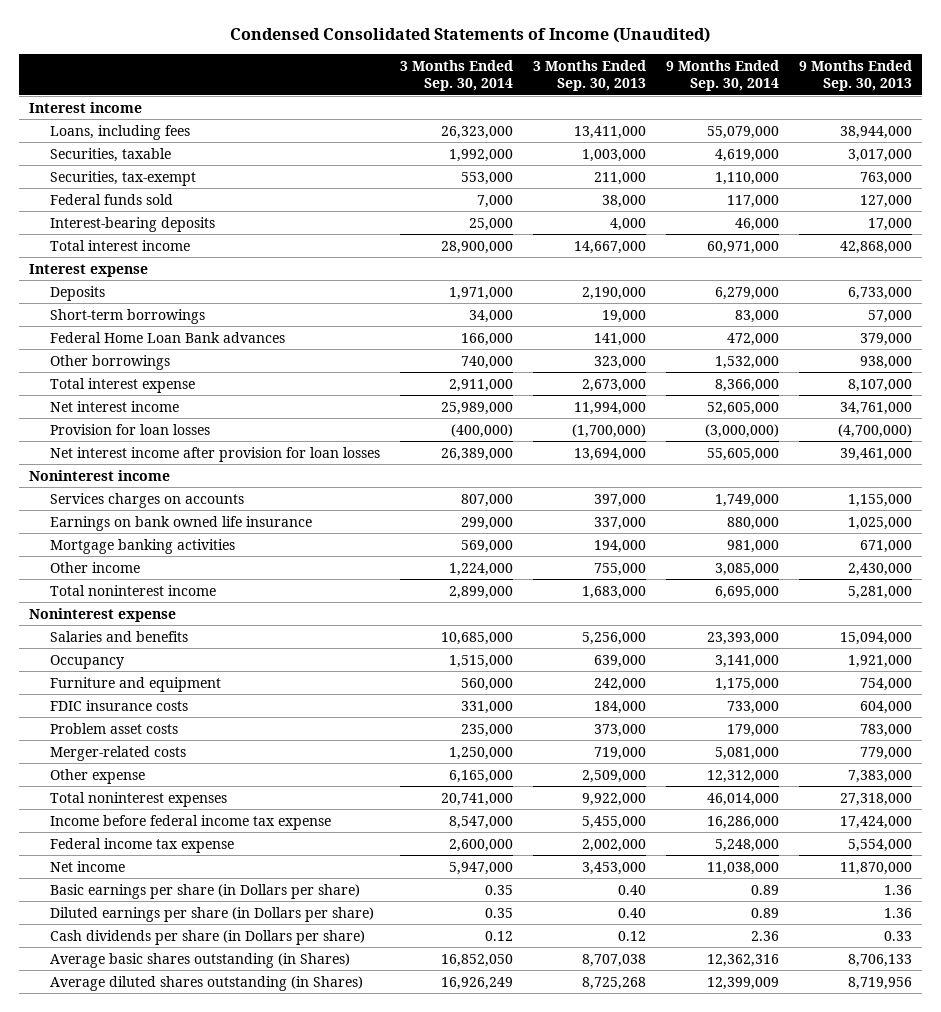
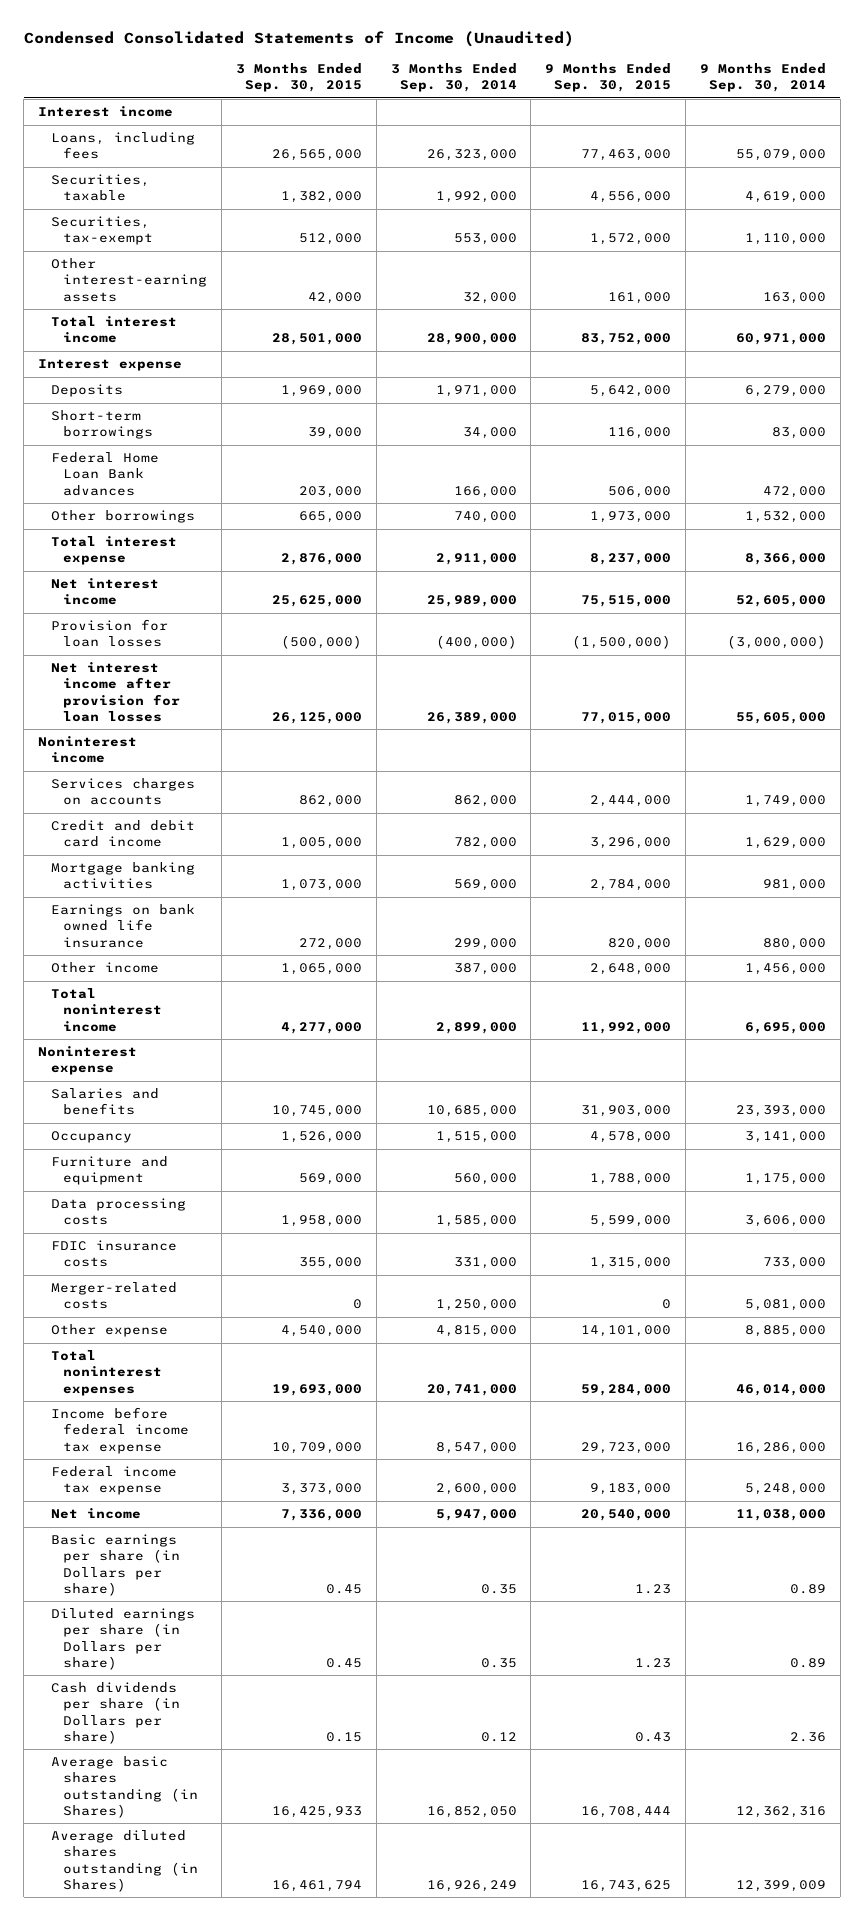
- | 3 Months Ended Sep. 30, 2014 | 3 Months Ended Sep. 30, 2013 | 9 Months Ended Sep. 30, 2014 | 9 Months Ended Sep. 30, 2013
+ | 3 Months Ended Sep. 30, 2015 | 3 Months Ended Sep. 30, 2014 | 9 Months Ended Sep. 30, 2015 | 9 Months Ended Sep. 30, 2014
- Federal funds sold | 7,000 | 38,000 | 117,000 | 127,000
- Interest-bearing deposits | 25,000 | 4,000 | 46,000 | 17,000
+ Other interest-earning assets | 42,000 | 32,000 | 161,000 | 163,000
- Services charges on accounts | 807,000 | 397,000 | 1,749,000 | 1,155,000
+ Services charges on accounts | 862,000 | 862,000 | 2,444,000 | 1,749,000
+ Credit and debit card income | 1,005,000 | 782,000 | 3,296,000 | 1,629,000
- Other income | 1,224,000 | 755,000 | 3,085,000 | 2,430,000
moved down: Earnings on bank owned life insurance | 272,000 | 299,000 | 820,000 | 880,000
+ Other income | 1,065,000 | 387,000 | 2,648,000 | 1,456,000
+ Data processing costs | 1,958,000 | 1,585,000 | 5,599,000 | 3,606,000
- Problem asset costs | 235,000 | 373,000 | 179,000 | 783,000
- Other expense | 6,165,000 | 2,509,000 | 12,312,000 | 7,383,000
+ Other expense | 4,540,000 | 4,815,000 | 14,101,000 | 8,885,000

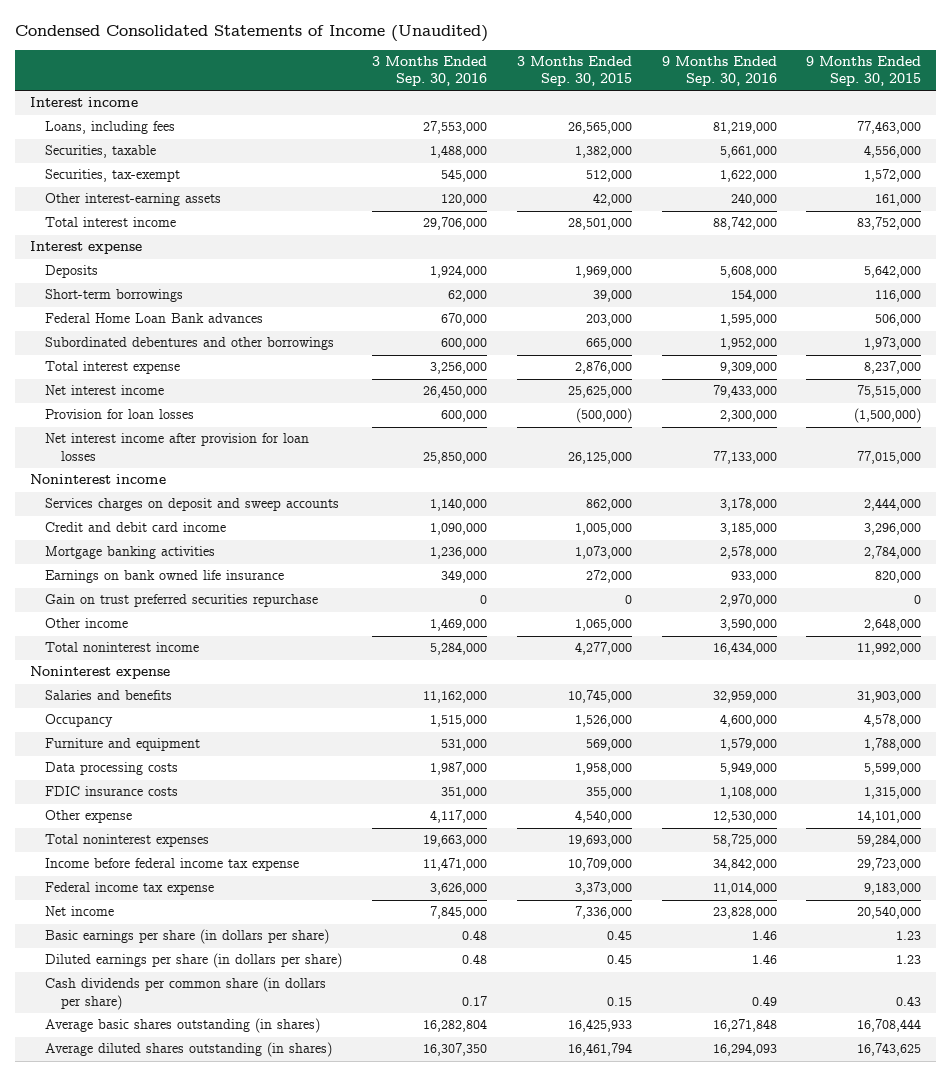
- | 3 Months Ended Sep. 30, 2015 | 3 Months Ended Sep. 30, 2014 | 9 Months Ended Sep. 30, 2015 | 9 Months Ended Sep. 30, 2014
+ | 3 Months Ended Sep. 30, 2016 | 3 Months Ended Sep. 30, 2015 | 9 Months Ended Sep. 30, 2016 | 9 Months Ended Sep. 30, 2015
- Other borrowings | 665,000 | 740,000 | 1,973,000 | 1,532,000
+ Subordinated debentures and other borrowings | 600,000 | 665,000 | 1,952,000 | 1,973,000
- Services charges on accounts | 862,000 | 862,000 | 2,444,000 | 1,749,000
+ Services charges on deposit and sweep accounts | 1,140,000 | 862,000 | 3,178,000 | 2,444,000
+ Gain on trust preferred securities repurchase | 0 | 0 | 2,970,000 | 0
- Merger-related costs | 0 | 1,250,000 | 0 | 5,081,000
- Basic earnings per share (in Dollars per share) | 0.45 | 0.35 | 1.23 | 0.89
- Diluted earnings per share (in Dollars per share) | 0.45 | 0.35 | 1.23 | 0.89
- Cash dividends per share (in Dollars per share) | 0.15 | 0.12 | 0.43 | 2.36
- Average basic shares outstanding (in Shares) | 16,425,933 | 16,852,050 | 16,708,444 | 12,362,316
- Average diluted shares outstanding (in Shares) | 16,461,794 | 16,926,249 | 16,743,625 | 12,399,009
+ Basic earnings per share (in dollars per share) | 0.48 | 0.45 | 1.46 | 1.23
+ Diluted earnings per share (in dollars per share) | 0.48 | 0.45 | 1.46 | 1.23
+ Cash dividends per common share (in dollars per share) | 0.17 | 0.15 | 0.49 | 0.43
+ Average basic shares outstanding (in shares) | 16,282,804 | 16,425,933 | 16,271,848 | 16,708,444
+ Average diluted shares outstanding (in shares) | 16,307,350 | 16,461,794 | 16,294,093 | 16,743,625

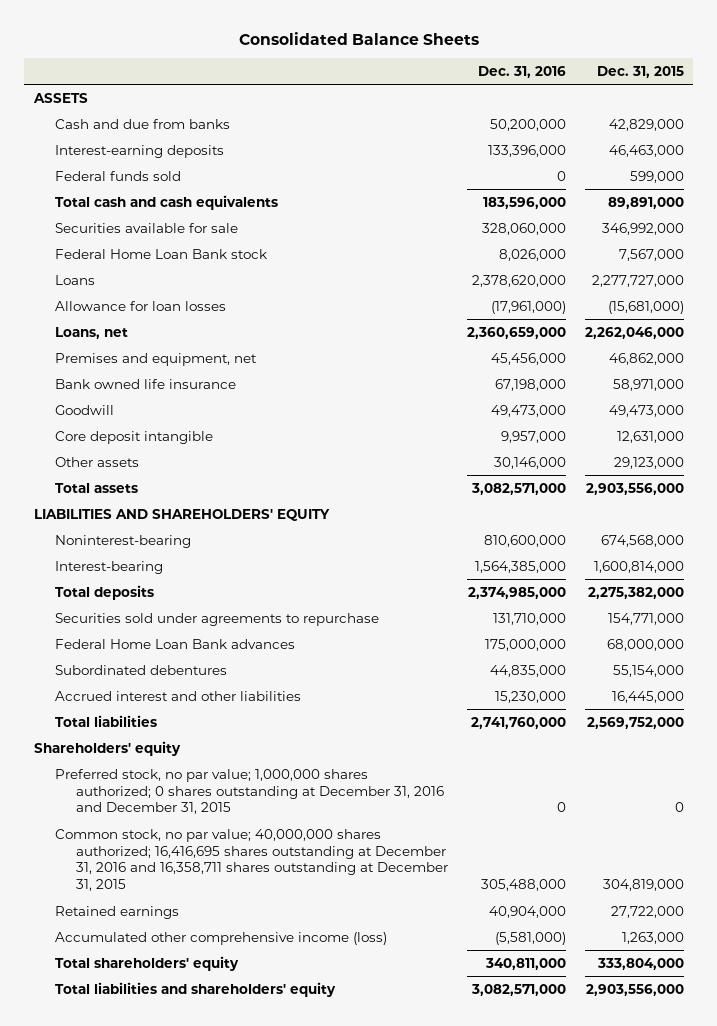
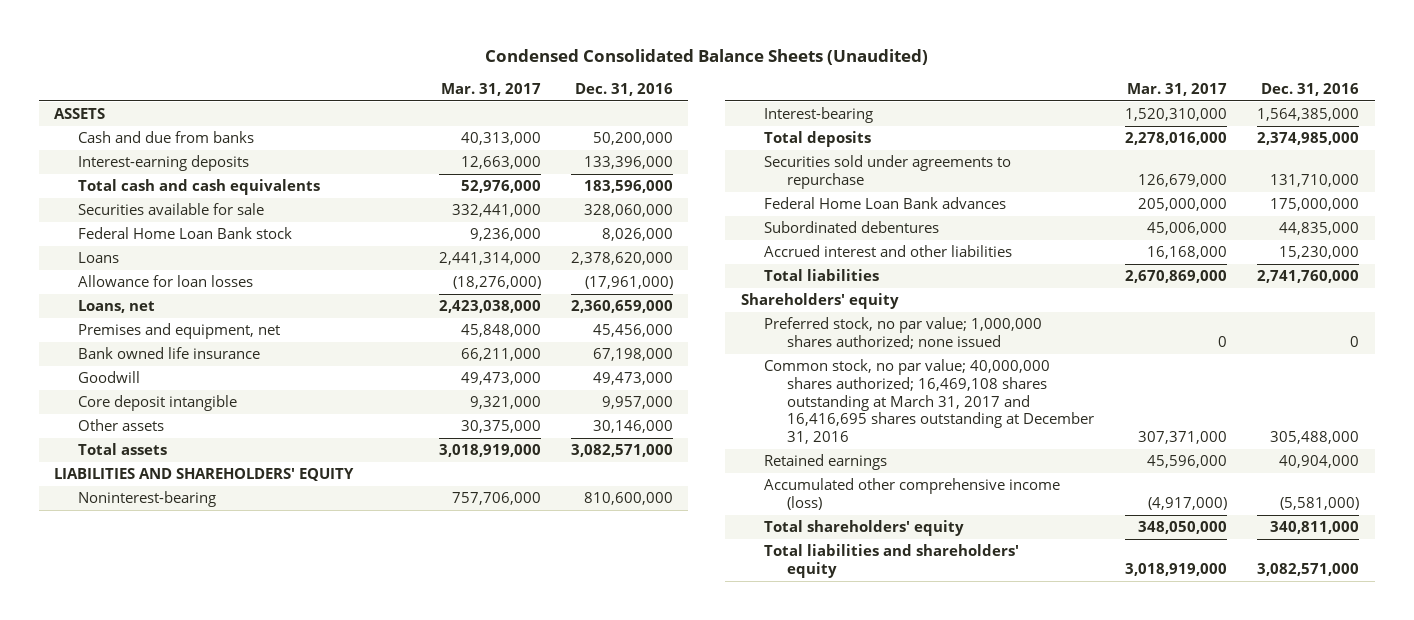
- Consolidated Balance Sheets
+ Condensed Consolidated Balance Sheets (Unaudited)
- | Dec. 31, 2016 | Dec. 31, 2015
+ | Mar. 31, 2017 | Dec. 31, 2016
- Federal funds sold | 0 | 599,000
- Preferred stock, no par value; 1,000,000 shares authorized; 0 shares outstanding at December 31, 2016 and December 31, 2015 | 0 | 0
- Common stock, no par value; 40,000,000 shares authorized; 16,416,695 shares outstanding at December 31, 2016 and 16,358,711 shares outstanding at December 31, 2015 | 305,488,000 | 304,819,000
+ Preferred stock, no par value; 1,000,000 shares authorized; none issued | 0 | 0
+ Common stock, no par value; 40,000,000 shares authorized; 16,469,108 shares outstanding at March 31, 2017 and 16,416,695 shares outstanding at December 31, 2016 | 307,371,000 | 305,488,000

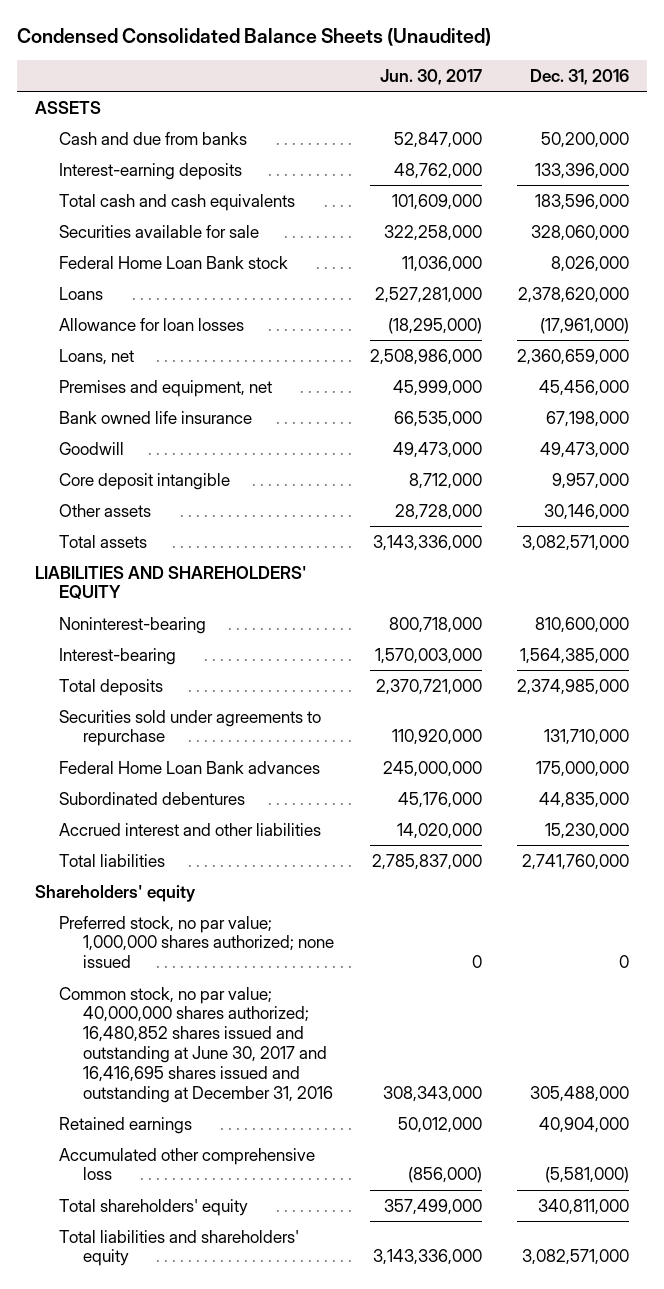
- | Mar. 31, 2017 | Dec. 31, 2016
+ | Jun. 30, 2017 | Dec. 31, 2016
- Common stock, no par value; 40,000,000 shares authorized; 16,469,108 shares outstanding at March 31, 2017 and 16,416,695 shares outstanding at December 31, 2016 | 307,371,000 | 305,488,000
+ Common stock, no par value; 40,000,000 shares authorized; 16,480,852 shares issued and outstanding at June 30, 2017 and 16,416,695 shares issued and outstanding at December 31, 2016 | 308,343,000 | 305,488,000
- Accumulated other comprehensive income (loss) | (4,917,000) | (5,581,000)
+ Accumulated other comprehensive loss | (856,000) | (5,581,000)

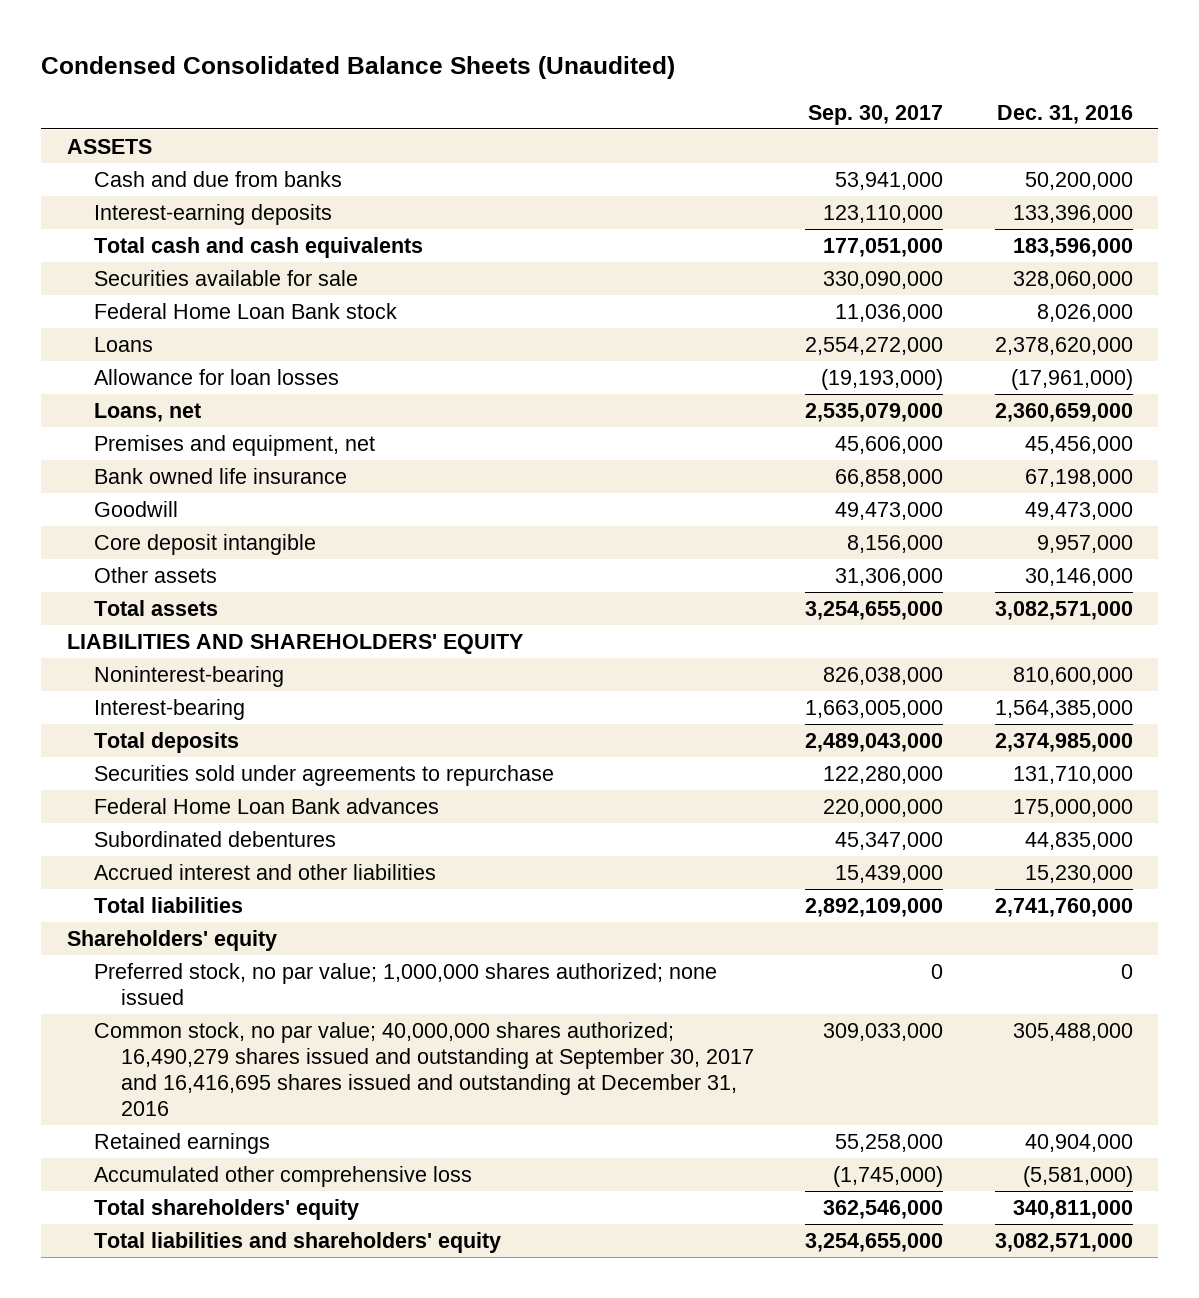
- | Jun. 30, 2017 | Dec. 31, 2016
+ | Sep. 30, 2017 | Dec. 31, 2016
- Common stock, no par value; 40,000,000 shares authorized; 16,480,852 shares issued and outstanding at June 30, 2017 and 16,416,695 shares issued and outstanding at December 31, 2016 | 308,343,000 | 305,488,000
+ Common stock, no par value; 40,000,000 shares authorized; 16,490,279 shares issued and outstanding at September 30, 2017 and 16,416,695 shares issued and outstanding at December 31, 2016 | 309,033,000 | 305,488,000

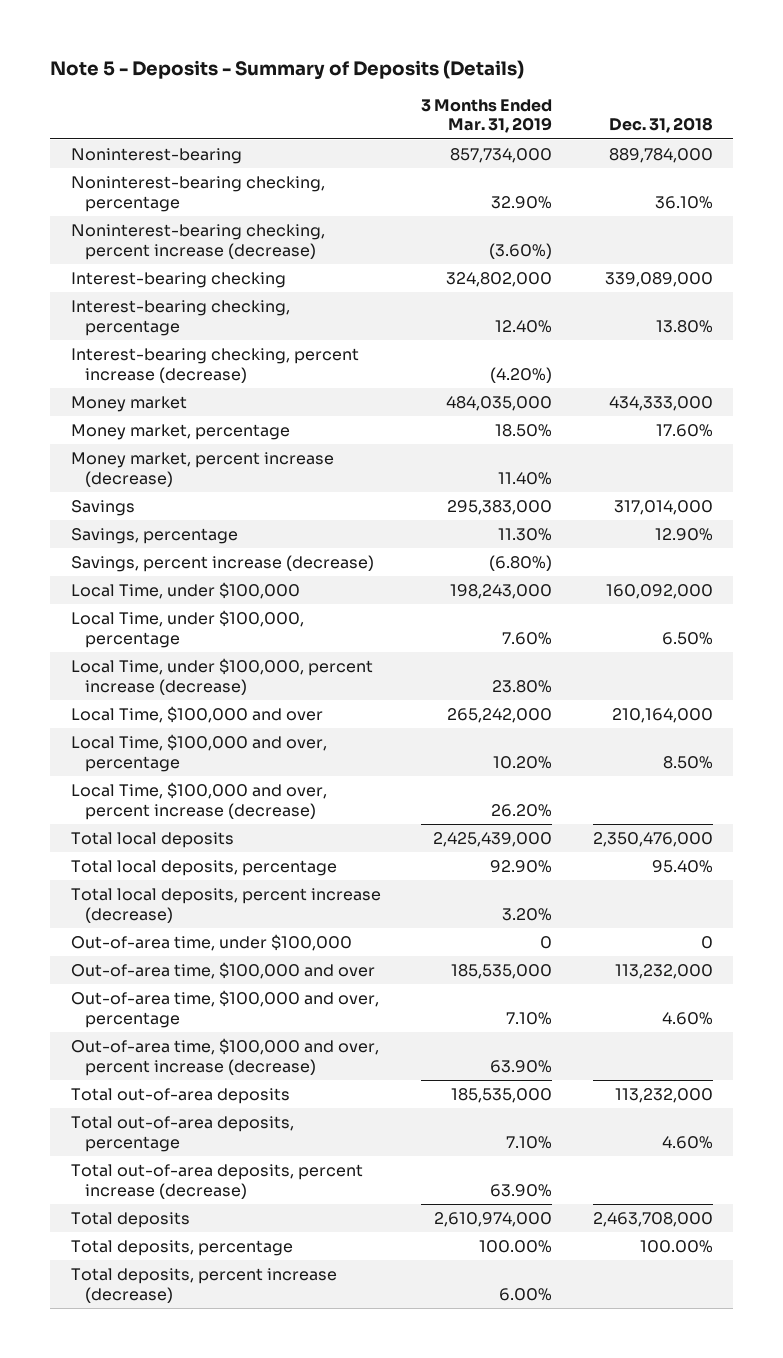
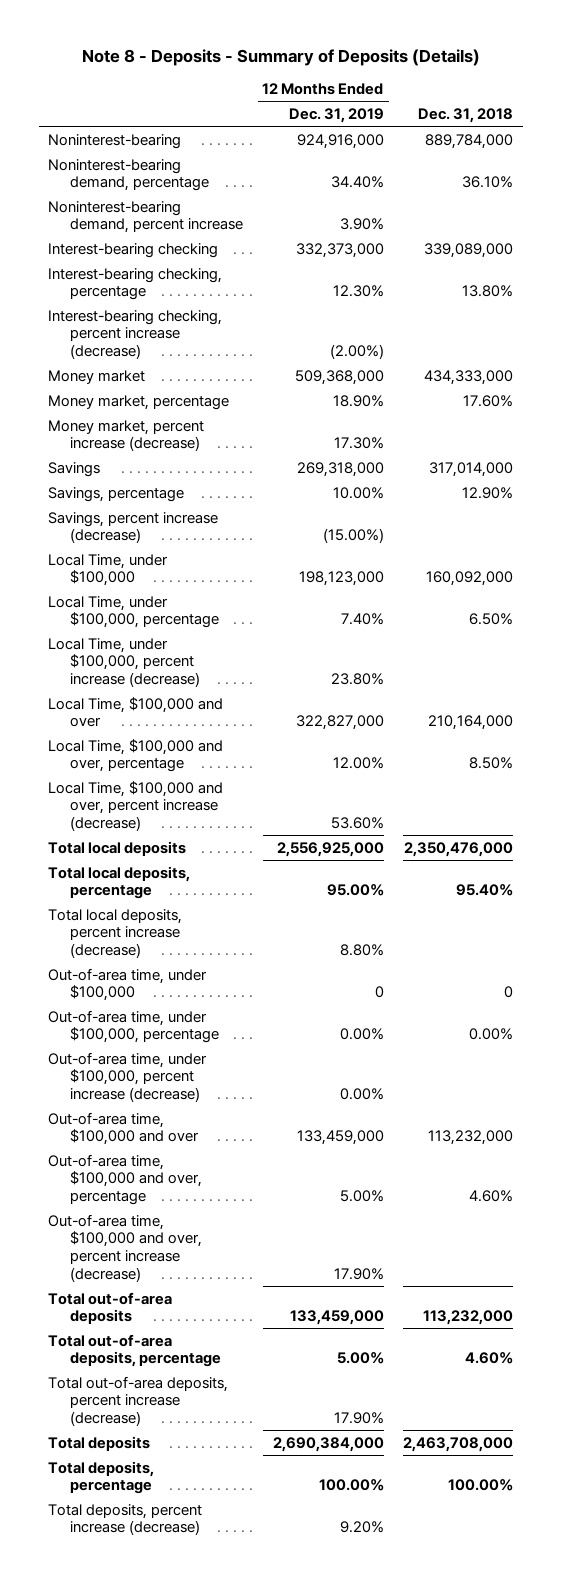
- Note 5 - Deposits - Summary of Deposits (Details)
+ Note 8 - Deposits - Summary of Deposits (Details)
- | 3 Months Ended Mar. 31, 2019 | Dec. 31, 2018
+ | 12 Months Ended Dec. 31, 2019 | Dec. 31, 2018
- Noninterest-bearing checking, percentage | 32.90% | 36.10%
- Noninterest-bearing checking, percent increase (decrease) | (3.60%) |
+ Noninterest-bearing demand, percentage | 34.40% | 36.10%
+ Noninterest-bearing demand, percent increase | 3.90% |
+ Out-of-area time, under $100,000, percentage | 0.00% | 0.00%
+ Out-of-area time, under $100,000, percent increase (decrease) | 0.00% |

